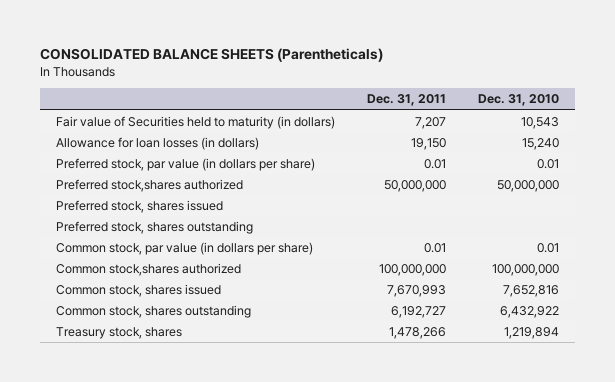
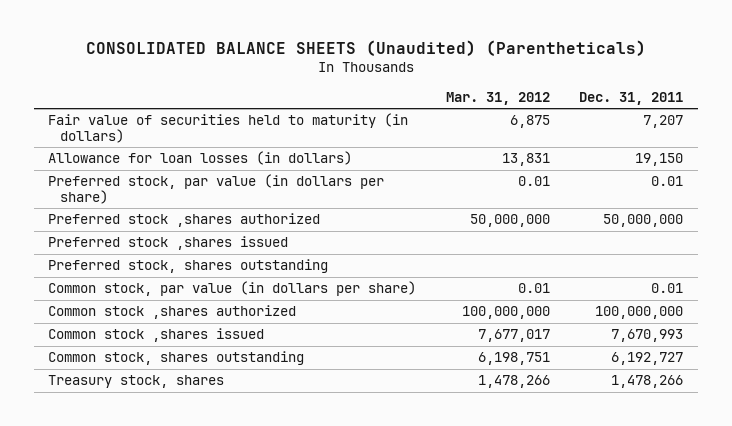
- CONSOLIDATED BALANCE SHEETS (Parentheticals)
+ CONSOLIDATED BALANCE SHEETS (Unaudited) (Parentheticals)
- | Dec. 31, 2011 | Dec. 31, 2010
+ | Mar. 31, 2012 | Dec. 31, 2011
- Fair value of Securities held to maturity (in dollars) | 7,207 | 10,543
+ Fair value of securities held to maturity (in dollars) | 6,875 | 7,207
- Preferred stock,shares authorized | 50,000,000 | 50,000,000
- Preferred stock, shares issued
+ Preferred stock ,shares authorized | 50,000,000 | 50,000,000
+ Preferred stock ,shares issued
- Common stock,shares authorized | 100,000,000 | 100,000,000
- Common stock, shares issued | 7,670,993 | 7,652,816
+ Common stock ,shares authorized | 100,000,000 | 100,000,000
+ Common stock ,shares issued | 7,677,017 | 7,670,993

